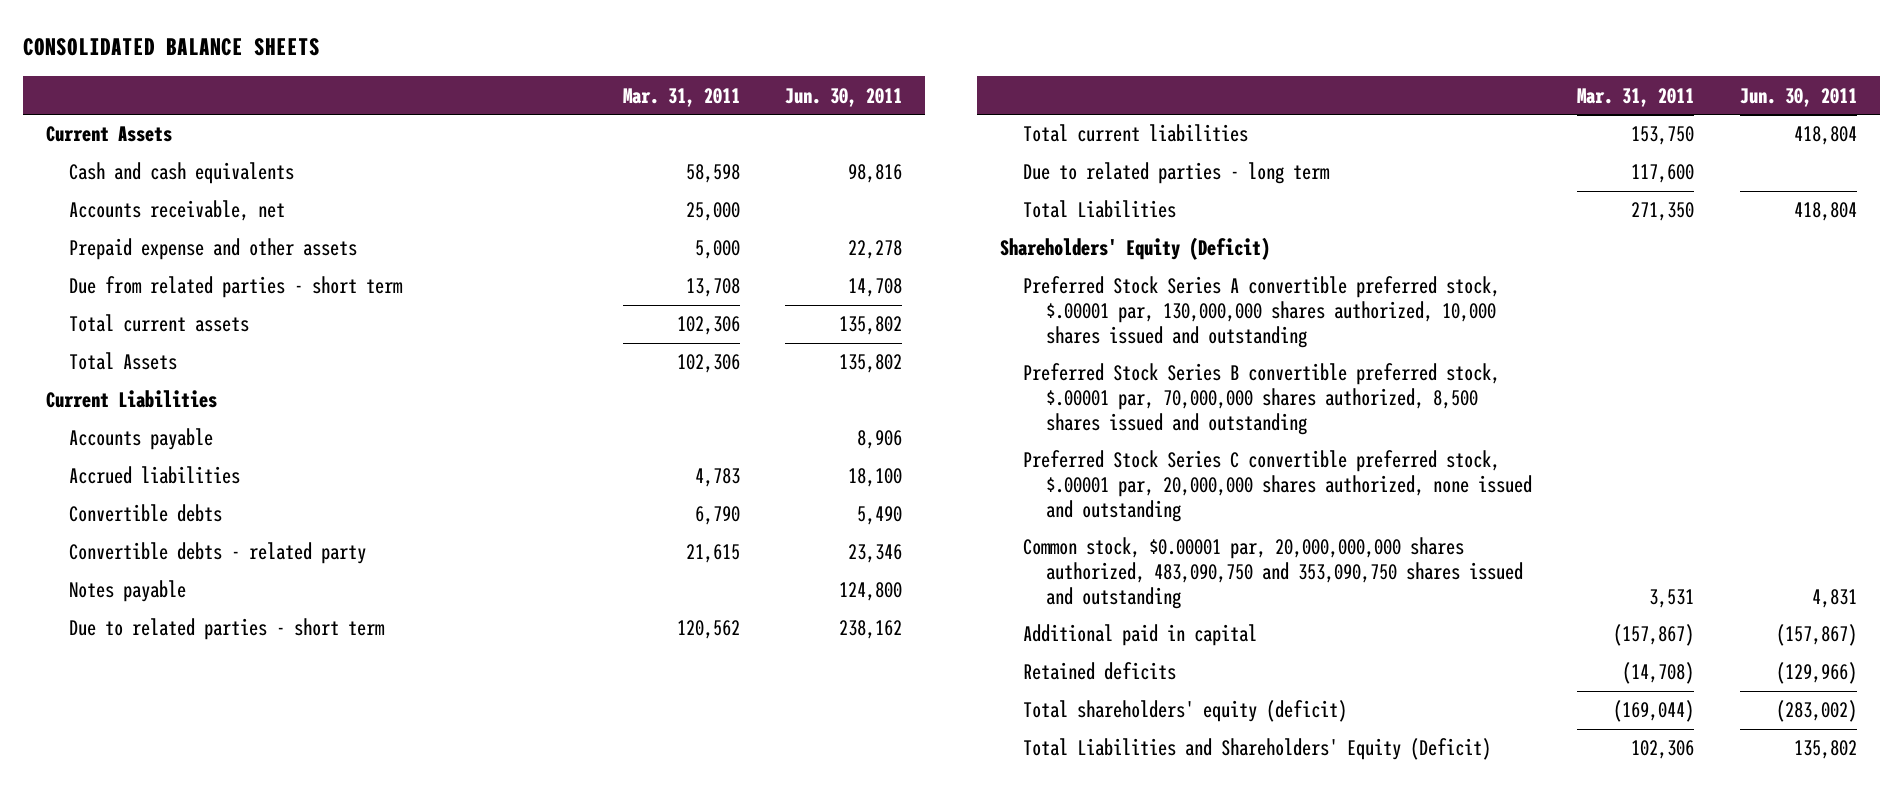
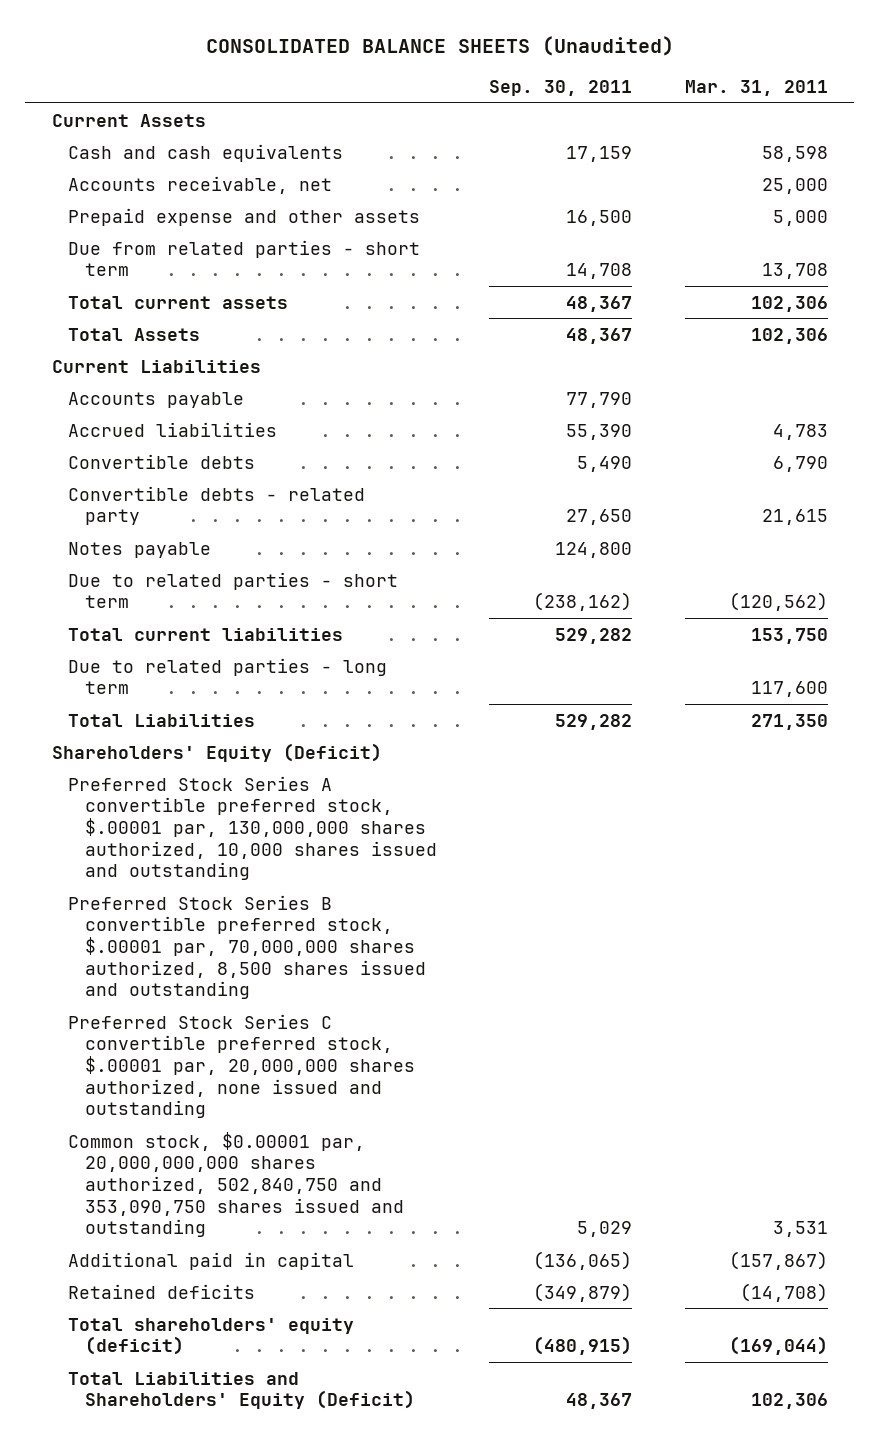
- CONSOLIDATED BALANCE SHEETS
+ CONSOLIDATED BALANCE SHEETS (Unaudited)
- | Mar. 31, 2011 | Jun. 30, 2011
+ | Sep. 30, 2011 | Mar. 31, 2011
- Due to related parties - short term | 120,562 | 238,162
+ Due to related parties - short term | (238,162) | (120,562)
- Common stock, $0.00001 par, 20,000,000,000 shares authorized, 483,090,750 and 353,090,750 shares issued and outstanding | 3,531 | 4,831
+ Common stock, $0.00001 par, 20,000,000,000 shares authorized, 502,840,750 and 353,090,750 shares issued and outstanding | 5,029 | 3,531

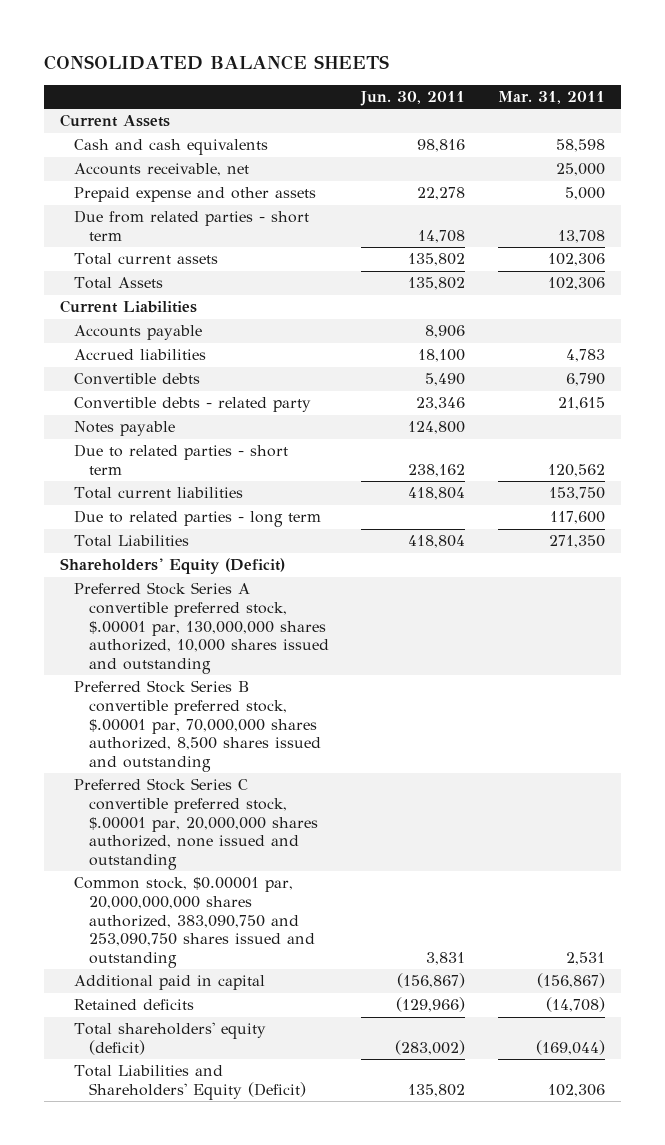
- CONSOLIDATED BALANCE SHEETS (Unaudited)
+ CONSOLIDATED BALANCE SHEETS
- | Sep. 30, 2011 | Mar. 31, 2011
+ | Jun. 30, 2011 | Mar. 31, 2011
- Due to related parties - short term | (238,162) | (120,562)
+ Due to related parties - short term | 238,162 | 120,562
- Common stock, $0.00001 par, 20,000,000,000 shares authorized, 502,840,750 and 353,090,750 shares issued and outstanding | 5,029 | 3,531
- Additional paid in capital | (136,065) | (157,867)
+ Common stock, $0.00001 par, 20,000,000,000 shares authorized, 383,090,750 and 253,090,750 shares issued and outstanding | 3,831 | 2,531
+ Additional paid in capital | (156,867) | (156,867)

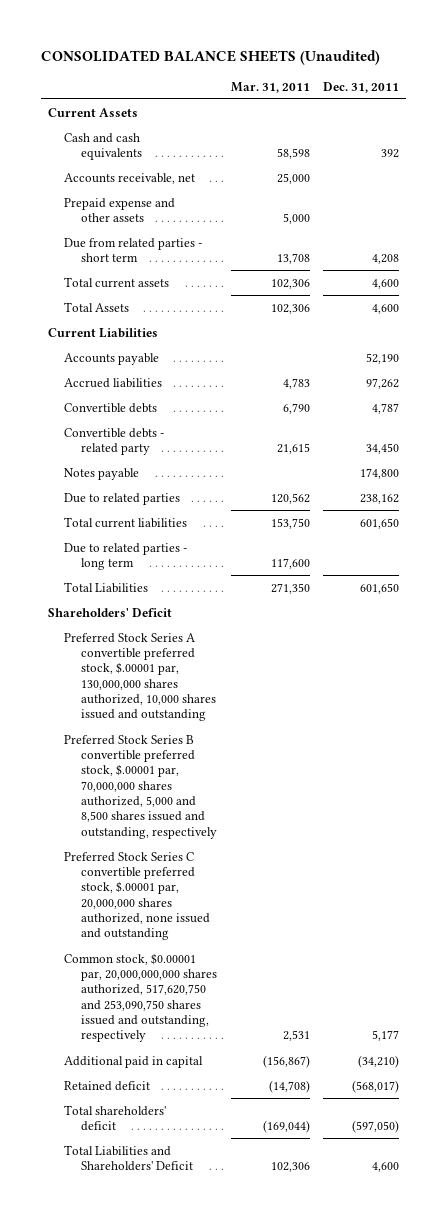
- CONSOLIDATED BALANCE SHEETS
+ CONSOLIDATED BALANCE SHEETS (Unaudited)
- | Jun. 30, 2011 | Mar. 31, 2011
+ | Mar. 31, 2011 | Dec. 31, 2011
- Due to related parties - short term | 238,162 | 120,562
+ Due to related parties | 120,562 | 238,162
- Shareholders' Equity (Deficit)
+ Shareholders' Deficit
- Preferred Stock Series B convertible preferred stock, $.00001 par, 70,000,000 shares authorized, 8,500 shares issued and outstanding
+ Preferred Stock Series B convertible preferred stock, $.00001 par, 70,000,000 shares authorized, 5,000 and 8,500 shares issued and outstanding, respectively
- Common stock, $0.00001 par, 20,000,000,000 shares authorized, 383,090,750 and 253,090,750 shares issued and outstanding | 3,831 | 2,531
+ Common stock, $0.00001 par, 20,000,000,000 shares authorized, 517,620,750 and 253,090,750 shares issued and outstanding, respectively | 2,531 | 5,177
- Retained deficits | (129,966) | (14,708)
- Total shareholders' equity (deficit) | (283,002) | (169,044)
- Total Liabilities and Shareholders' Equity (Deficit) | 135,802 | 102,306
+ Retained deficit | (14,708) | (568,017)
+ Total shareholders' deficit | (169,044) | (597,050)
+ Total Liabilities and Shareholders' Deficit | 102,306 | 4,600

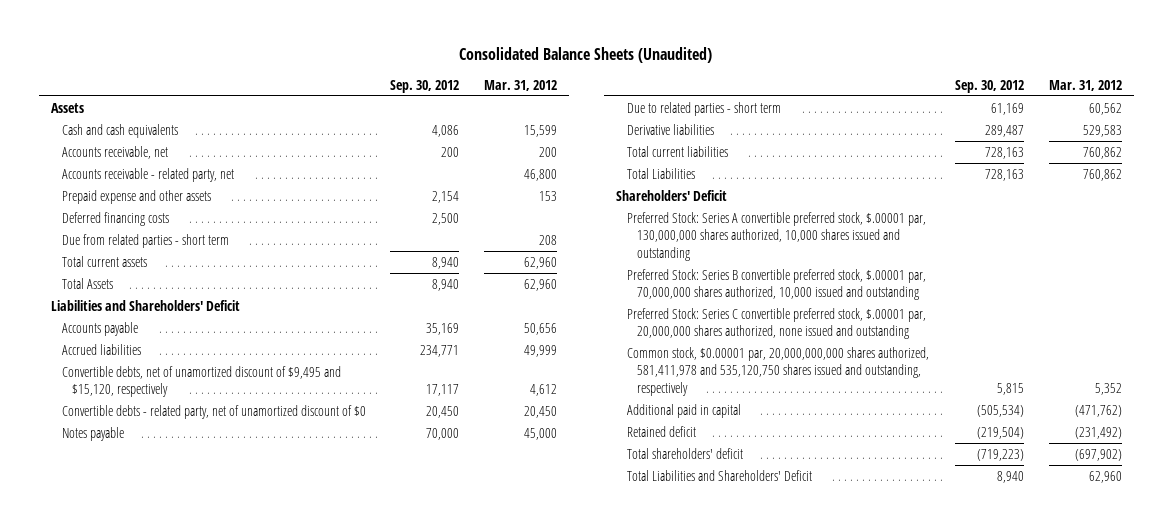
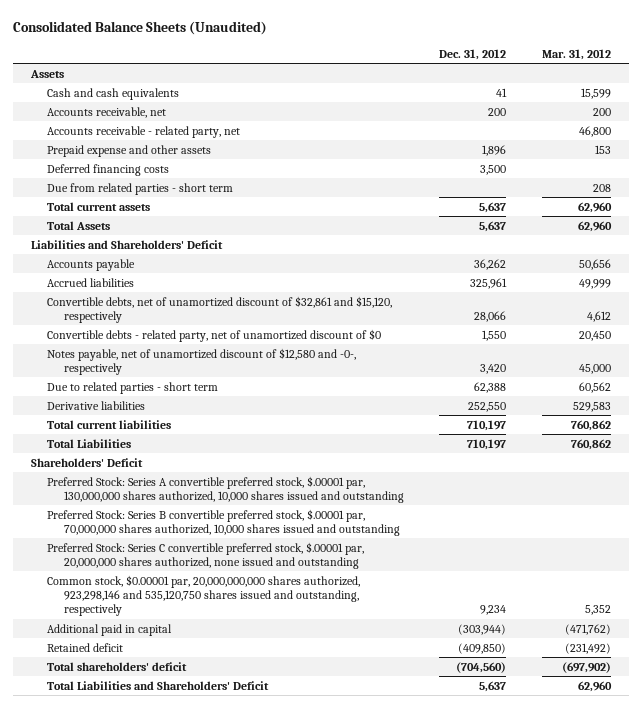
- | Sep. 30, 2012 | Mar. 31, 2012
+ | Dec. 31, 2012 | Mar. 31, 2012
- Convertible debts, net of unamortized discount of $9,495 and $15,120, respectively | 17,117 | 4,612
+ Convertible debts, net of unamortized discount of $32,861 and $15,120, respectively | 28,066 | 4,612
- Notes payable | 70,000 | 45,000
+ Notes payable, net of unamortized discount of $12,580 and -0-, respectively | 3,420 | 45,000
- Preferred Stock: Series B convertible preferred stock, $.00001 par, 70,000,000 shares authorized, 10,000 issued and outstanding
+ Preferred Stock: Series B convertible preferred stock, $.00001 par, 70,000,000 shares authorized, 10,000 shares issued and outstanding
- Common stock, $0.00001 par, 20,000,000,000 shares authorized, 581,411,978 and 535,120,750 shares issued and outstanding, respectively | 5,815 | 5,352
+ Common stock, $0.00001 par, 20,000,000,000 shares authorized, 923,298,146 and 535,120,750 shares issued and outstanding, respectively | 9,234 | 5,352

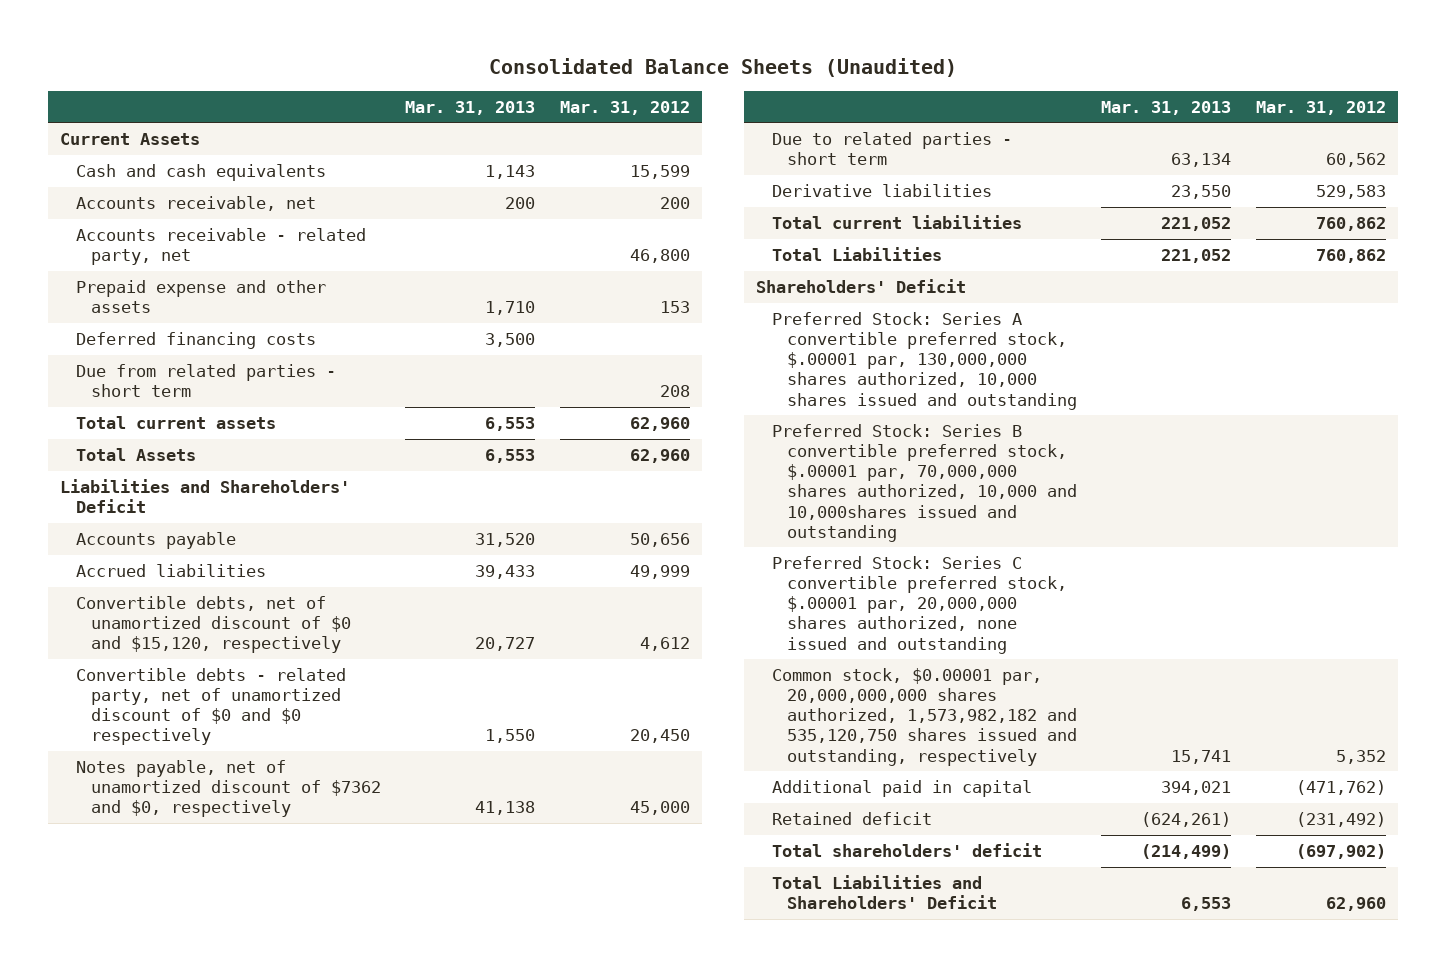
- | Dec. 31, 2012 | Mar. 31, 2012
+ | Mar. 31, 2013 | Mar. 31, 2012
- Assets
+ Current Assets
- Convertible debts, net of unamortized discount of $32,861 and $15,120, respectively | 28,066 | 4,612
- Convertible debts - related party, net of unamortized discount of $0 | 1,550 | 20,450
- Notes payable, net of unamortized discount of $12,580 and -0-, respectively | 3,420 | 45,000
+ Convertible debts, net of unamortized discount of $0 and $15,120, respectively | 20,727 | 4,612
+ Convertible debts - related party, net of unamortized discount of $0 and $0 respectively | 1,550 | 20,450
+ Notes payable, net of unamortized discount of $7362 and $0, respectively | 41,138 | 45,000
- Preferred Stock: Series B convertible preferred stock, $.00001 par, 70,000,000 shares authorized, 10,000 shares issued and outstanding
+ Preferred Stock: Series B convertible preferred stock, $.00001 par, 70,000,000 shares authorized, 10,000 and 10,000shares issued and outstanding
- Common stock, $0.00001 par, 20,000,000,000 shares authorized, 923,298,146 and 535,120,750 shares issued and outstanding, respectively | 9,234 | 5,352
+ Common stock, $0.00001 par, 20,000,000,000 shares authorized, 1,573,982,182 and 535,120,750 shares issued and outstanding, respectively | 15,741 | 5,352

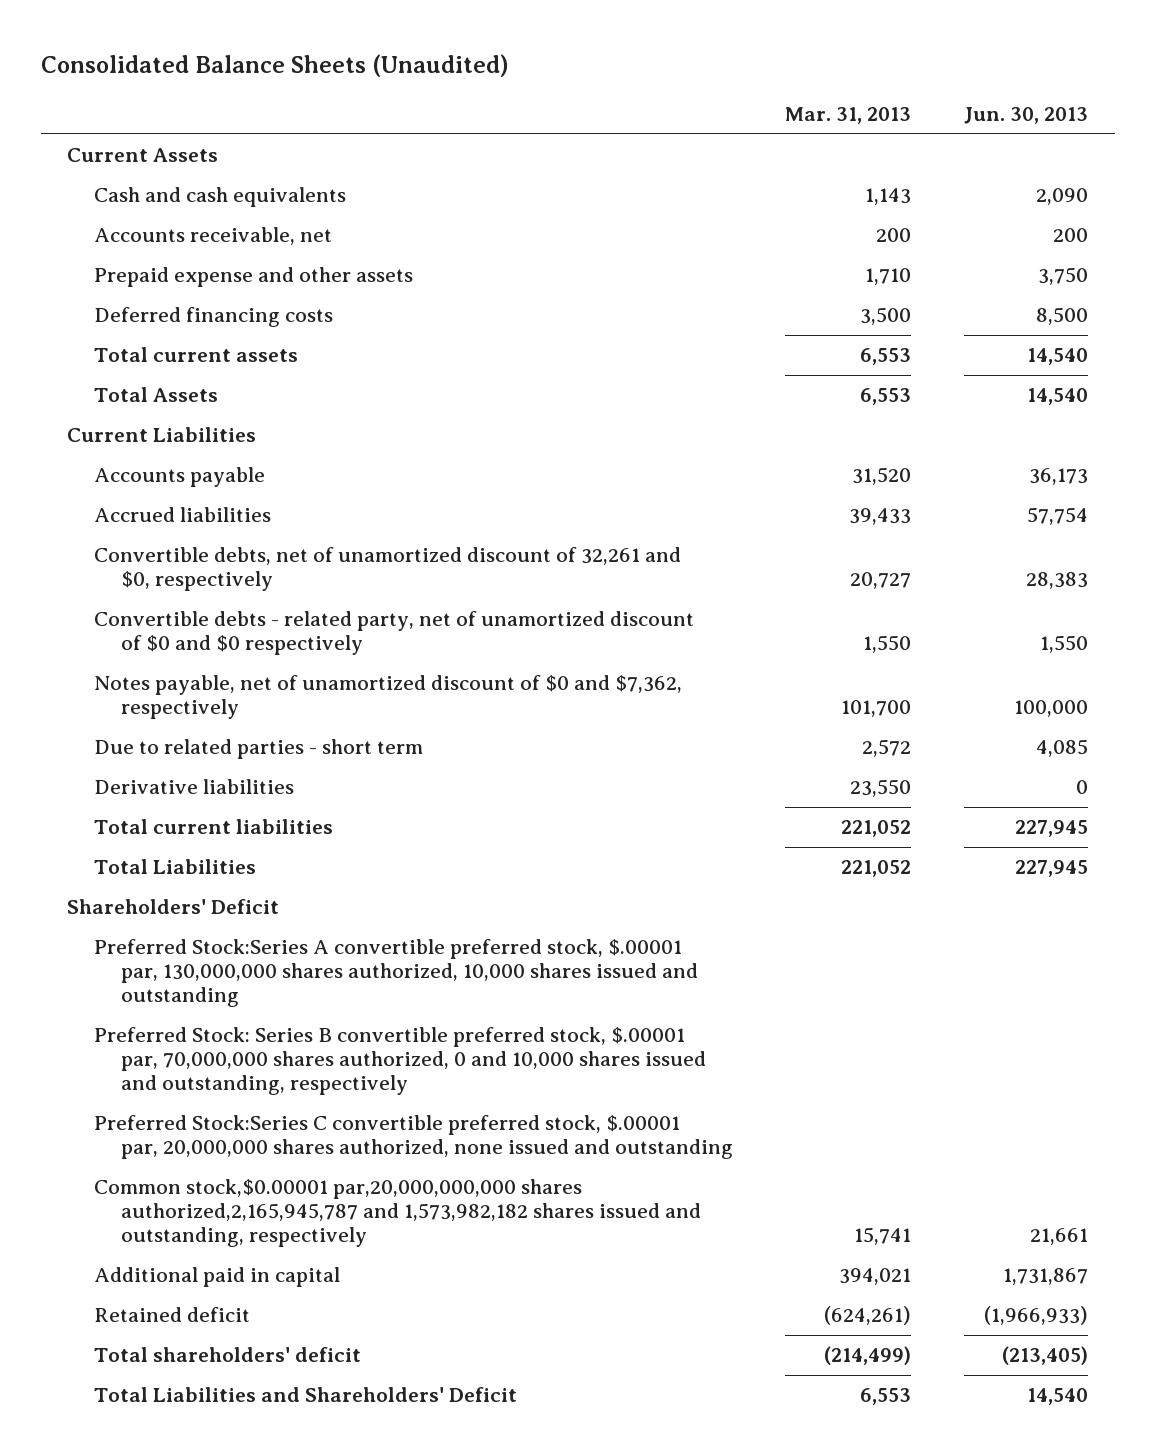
- | Mar. 31, 2013 | Mar. 31, 2012
+ | Mar. 31, 2013 | Jun. 30, 2013
- Accounts receivable - related party, net | | 46,800
- Due from related parties - short term | | 208
- Liabilities and Shareholders' Deficit
+ Current Liabilities
- Convertible debts, net of unamortized discount of $0 and $15,120, respectively | 20,727 | 4,612
+ Convertible debts, net of unamortized discount of 32,261 and $0, respectively | 20,727 | 28,383
- Notes payable, net of unamortized discount of $7362 and $0, respectively | 41,138 | 45,000
- Due to related parties - short term | 63,134 | 60,562
+ Notes payable, net of unamortized discount of $0 and $7,362, respectively | 101,700 | 100,000
+ Due to related parties - short term | 2,572 | 4,085
- Preferred Stock: Series A convertible preferred stock, $.00001 par, 130,000,000 shares authorized, 10,000 shares issued and outstanding
- Preferred Stock: Series B convertible preferred stock, $.00001 par, 70,000,000 shares authorized, 10,000 and 10,000shares issued and outstanding
- Preferred Stock: Series C convertible preferred stock, $.00001 par, 20,000,000 shares authorized, none issued and outstanding
- Common stock, $0.00001 par, 20,000,000,000 shares authorized, 1,573,982,182 and 535,120,750 shares issued and outstanding, respectively | 15,741 | 5,352
+ Preferred Stock:Series A convertible preferred stock, $.00001 par, 130,000,000 shares authorized, 10,000 shares issued and outstanding
+ Preferred Stock: Series B convertible preferred stock, $.00001 par, 70,000,000 shares authorized, 0 and 10,000 shares issued and outstanding, respectively
+ Preferred Stock:Series C convertible preferred stock, $.00001 par, 20,000,000 shares authorized, none issued and outstanding
+ Common stock,$0.00001 par,20,000,000,000 shares authorized,2,165,945,787 and 1,573,982,182 shares issued and outstanding, respectively | 15,741 | 21,661

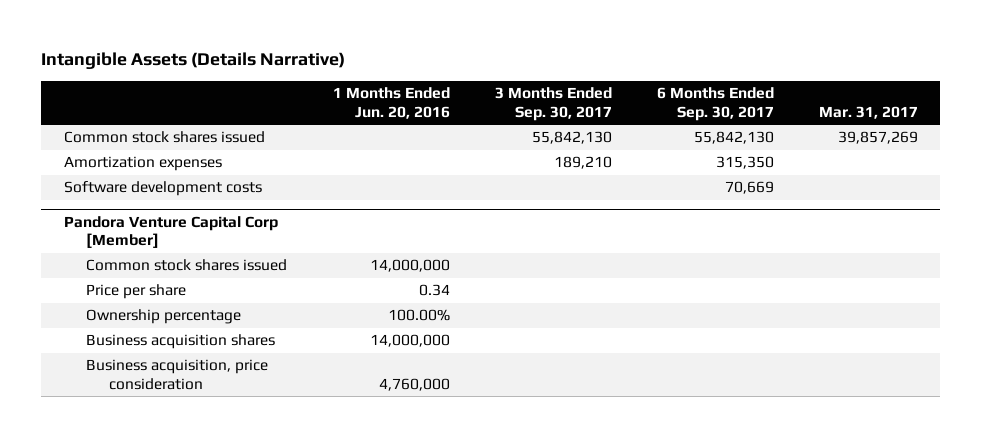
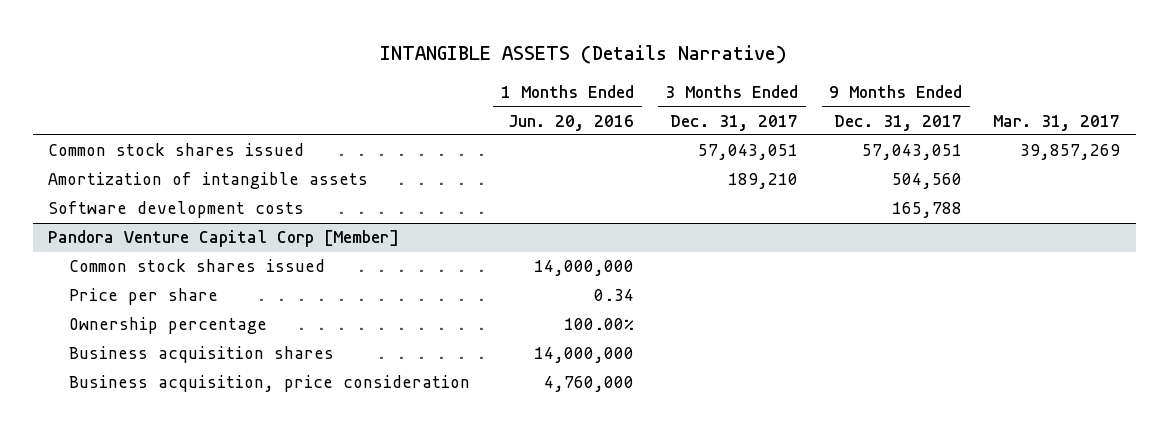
- Intangible Assets (Details Narrative)
+ INTANGIBLE ASSETS (Details Narrative)
- | 1 Months Ended Jun. 20, 2016 | 3 Months Ended Sep. 30, 2017 | 6 Months Ended Sep. 30, 2017 | Mar. 31, 2017
+ | 1 Months Ended Jun. 20, 2016 | 3 Months Ended Dec. 31, 2017 | 9 Months Ended Dec. 31, 2017 | Mar. 31, 2017
- Amortization expenses | | 189,210 | 315,350 |
+ Amortization of intangible assets | | 189,210 | 504,560 |

